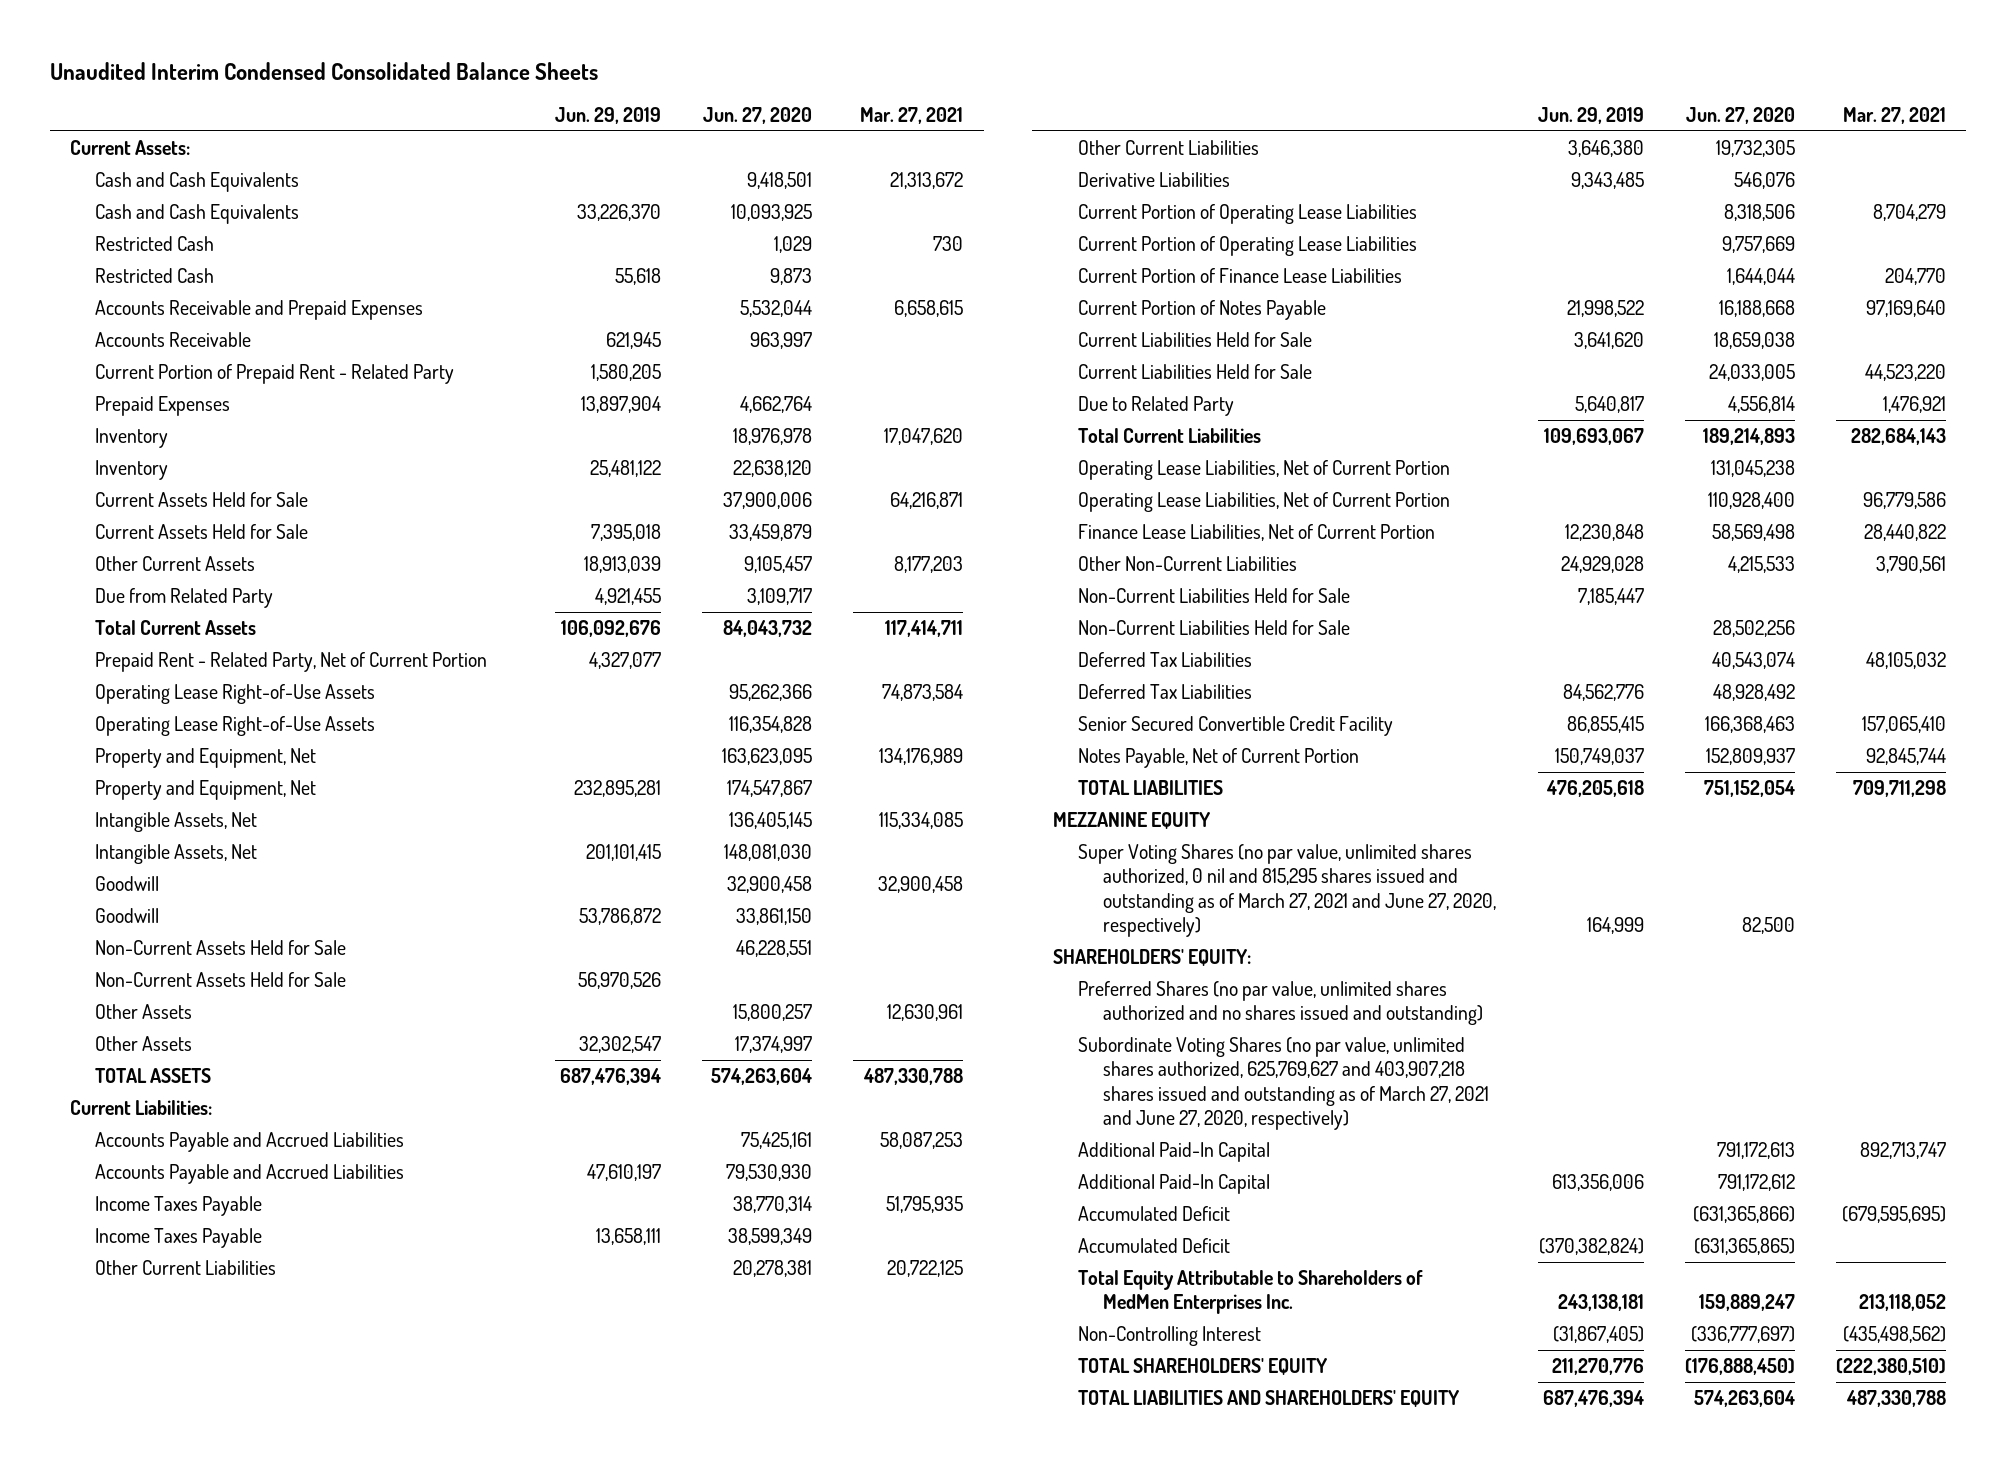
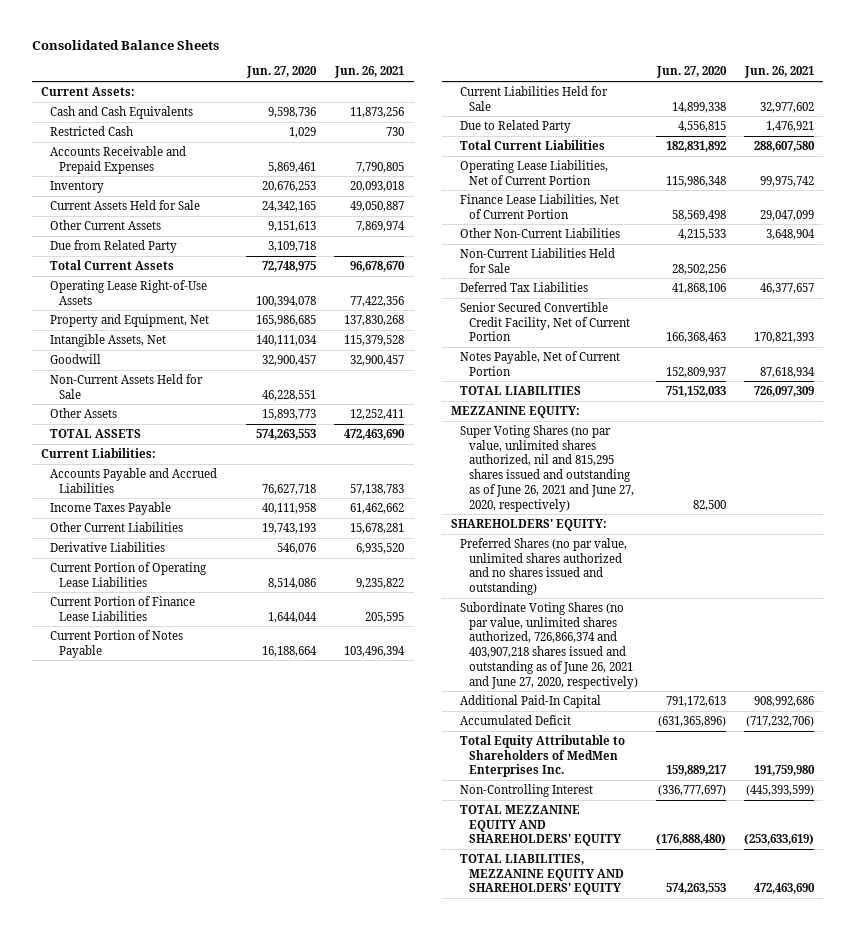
- Unaudited Interim Condensed Consolidated Balance Sheets
+ Consolidated Balance Sheets
- | Jun. 29, 2019 | Jun. 27, 2020 | Mar. 27, 2021
+ | Jun. 27, 2020 | Jun. 26, 2021
- Cash and Cash Equivalents | | 9,418,501 | 21,313,672
- Cash and Cash Equivalents | 33,226,370 | 10,093,925 |
+ Cash and Cash Equivalents | 9,598,736 | 11,873,256
- Restricted Cash | 55,618 | 9,873 |
- Accounts Receivable and Prepaid Expenses | | 5,532,044 | 6,658,615
- Accounts Receivable | 621,945 | 963,997 |
- Current Portion of Prepaid Rent - Related Party | 1,580,205 | |
- Prepaid Expenses | 13,897,904 | 4,662,764 |
- Inventory | | 18,976,978 | 17,047,620
- Inventory | 25,481,122 | 22,638,120 |
- Current Assets Held for Sale | | 37,900,006 | 64,216,871
- Current Assets Held for Sale | 7,395,018 | 33,459,879 |
- Other Current Assets | 18,913,039 | 9,105,457 | 8,177,203
- Due from Related Party | 4,921,455 | 3,109,717 |
- Total Current Assets | 106,092,676 | 84,043,732 | 117,414,711
- Prepaid Rent - Related Party, Net of Current Portion | 4,327,077 | |
- Operating Lease Right-of-Use Assets | | 95,262,366 | 74,873,584
- Operating Lease Right-of-Use Assets | | 116,354,828 |
- Property and Equipment, Net | | 163,623,095 | 134,176,989
- Property and Equipment, Net | 232,895,281 | 174,547,867 |
- Intangible Assets, Net | | 136,405,145 | 115,334,085
- Intangible Assets, Net | 201,101,415 | 148,081,030 |
- Goodwill | | 32,900,458 | 32,900,458
- Goodwill | 53,786,872 | 33,861,150 |
+ Accounts Receivable and Prepaid Expenses | 5,869,461 | 7,790,805
+ Inventory | 20,676,253 | 20,093,018
+ Current Assets Held for Sale | 24,342,165 | 49,050,887
+ Other Current Assets | 9,151,613 | 7,869,974
+ Due from Related Party | 3,109,718 |
+ Total Current Assets | 72,748,975 | 96,678,670
+ Operating Lease Right-of-Use Assets | 100,394,078 | 77,422,356
+ Property and Equipment, Net | 165,986,685 | 137,830,268
+ Intangible Assets, Net | 140,111,034 | 115,379,528
+ Goodwill | 32,900,457 | 32,900,457
- Non-Current Assets Held for Sale | 56,970,526 | |
- Other Assets | | 15,800,257 | 12,630,961
- Other Assets | 32,302,547 | 17,374,997 |
- TOTAL ASSETS | 687,476,394 | 574,263,604 | 487,330,788
+ Other Assets | 15,893,773 | 12,252,411
+ TOTAL ASSETS | 574,263,553 | 472,463,690
- Accounts Payable and Accrued Liabilities | | 75,425,161 | 58,087,253
- Accounts Payable and Accrued Liabilities | 47,610,197 | 79,530,930 |
- Income Taxes Payable | | 38,770,314 | 51,795,935
- Income Taxes Payable | 13,658,111 | 38,599,349 |
- Other Current Liabilities | | 20,278,381 | 20,722,125
- Other Current Liabilities | 3,646,380 | 19,732,305 |
+ Accounts Payable and Accrued Liabilities | 76,627,718 | 57,138,783
+ Income Taxes Payable | 40,111,958 | 61,462,662
+ Other Current Liabilities | 19,743,193 | 15,678,281
- Current Portion of Operating Lease Liabilities | | 8,318,506 | 8,704,279
- Current Portion of Operating Lease Liabilities | | 9,757,669 |
+ Current Portion of Operating Lease Liabilities | 8,514,086 | 9,235,822
- Current Portion of Notes Payable | 21,998,522 | 16,188,668 | 97,169,640
- Current Liabilities Held for Sale | 3,641,620 | 18,659,038 |
- Current Liabilities Held for Sale | | 24,033,005 | 44,523,220
- Due to Related Party | 5,640,817 | 4,556,814 | 1,476,921
- Total Current Liabilities | 109,693,067 | 189,214,893 | 282,684,143
- Operating Lease Liabilities, Net of Current Portion | | 131,045,238 |
- Operating Lease Liabilities, Net of Current Portion | | 110,928,400 | 96,779,586
+ Current Portion of Notes Payable | 16,188,664 | 103,496,394
+ Current Liabilities Held for Sale | 14,899,338 | 32,977,602
+ Due to Related Party | 4,556,815 | 1,476,921
+ Total Current Liabilities | 182,831,892 | 288,607,580
+ Operating Lease Liabilities, Net of Current Portion | 115,986,348 | 99,975,742
- Non-Current Liabilities Held for Sale | 7,185,447 | |
- Deferred Tax Liabilities | | 40,543,074 | 48,105,032
- Deferred Tax Liabilities | 84,562,776 | 48,928,492 |
- Senior Secured Convertible Credit Facility | 86,855,415 | 166,368,463 | 157,065,410
+ Deferred Tax Liabilities | 41,868,106 | 46,377,657
+ Senior Secured Convertible Credit Facility, Net of Current Portion | 166,368,463 | 170,821,393
- TOTAL LIABILITIES | 476,205,618 | 751,152,054 | 709,711,298
- MEZZANINE EQUITY
- Super Voting Shares (no par value, unlimited shares authorized, 0 nil and 815,295 shares issued and outstanding as of March 27, 2021 and June 27, 2020, respectively) | 164,999 | 82,500 |
+ TOTAL LIABILITIES | 751,152,033 | 726,097,309
+ MEZZANINE EQUITY:
+ Super Voting Shares (no par value, unlimited shares authorized, nil and 815,295 shares issued and outstanding as of June 26, 2021 and June 27, 2020, respectively) | 82,500 |
- Subordinate Voting Shares (no par value, unlimited shares authorized, 625,769,627 and 403,907,218 shares issued and outstanding as of March 27, 2021 and June 27, 2020, respectively)
+ Subordinate Voting Shares (no par value, unlimited shares authorized, 726,866,374 and 403,907,218 shares issued and outstanding as of June 26, 2021 and June 27, 2020, respectively)
- Additional Paid-In Capital | 613,356,006 | 791,172,612 |
- Accumulated Deficit | | (631,365,866) | (679,595,695)
- Accumulated Deficit | (370,382,824) | (631,365,865) |
- Total Equity Attributable to Shareholders of MedMen Enterprises Inc. | 243,138,181 | 159,889,247 | 213,118,052
+ Accumulated Deficit | (631,365,896) | (717,232,706)
+ Total Equity Attributable to Shareholders of MedMen Enterprises Inc. | 159,889,217 | 191,759,980
- TOTAL SHAREHOLDERS' EQUITY | 211,270,776 | (176,888,450) | (222,380,510)
- TOTAL LIABILITIES AND SHAREHOLDERS' EQUITY | 687,476,394 | 574,263,604 | 487,330,788
+ TOTAL MEZZANINE EQUITY AND SHAREHOLDERS' EQUITY | (176,888,480) | (253,633,619)
+ TOTAL LIABILITIES, MEZZANINE EQUITY AND SHAREHOLDERS' EQUITY | 574,263,553 | 472,463,690

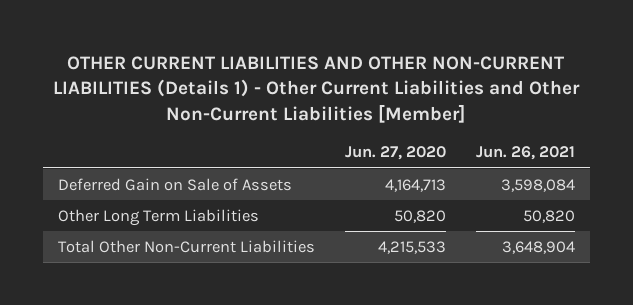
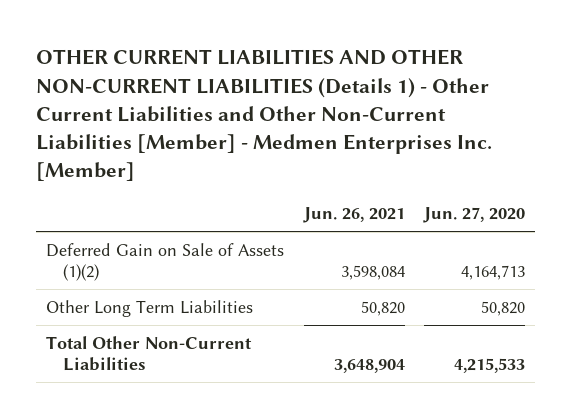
- OTHER CURRENT LIABILITIES AND OTHER NON-CURRENT LIABILITIES (Details 1) - Other Current Liabilities and Other Non-Current Liabilities [Member]
+ OTHER CURRENT LIABILITIES AND OTHER NON-CURRENT LIABILITIES (Details 1) - Other Current Liabilities and Other Non-Current Liabilities [Member] - Medmen Enterprises Inc. [Member]
- | Jun. 27, 2020 | Jun. 26, 2021
+ | Jun. 26, 2021 | Jun. 27, 2020
- Deferred Gain on Sale of Assets | 4,164,713 | 3,598,084
+ Deferred Gain on Sale of Assets (1)(2) | 3,598,084 | 4,164,713

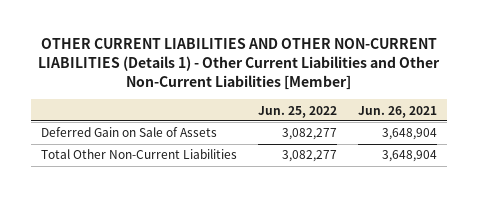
- OTHER CURRENT LIABILITIES AND OTHER NON-CURRENT LIABILITIES (Details 1) - Other Current Liabilities and Other Non-Current Liabilities [Member] - Medmen Enterprises Inc. [Member]
+ OTHER CURRENT LIABILITIES AND OTHER NON-CURRENT LIABILITIES (Details 1) - Other Current Liabilities and Other Non-Current Liabilities [Member]
- | Jun. 26, 2021 | Jun. 27, 2020
+ | Jun. 25, 2022 | Jun. 26, 2021
- Deferred Gain on Sale of Assets (1)(2) | 3,598,084 | 4,164,713
- Other Long Term Liabilities | 50,820 | 50,820
+ Deferred Gain on Sale of Assets | 3,082,277 | 3,648,904

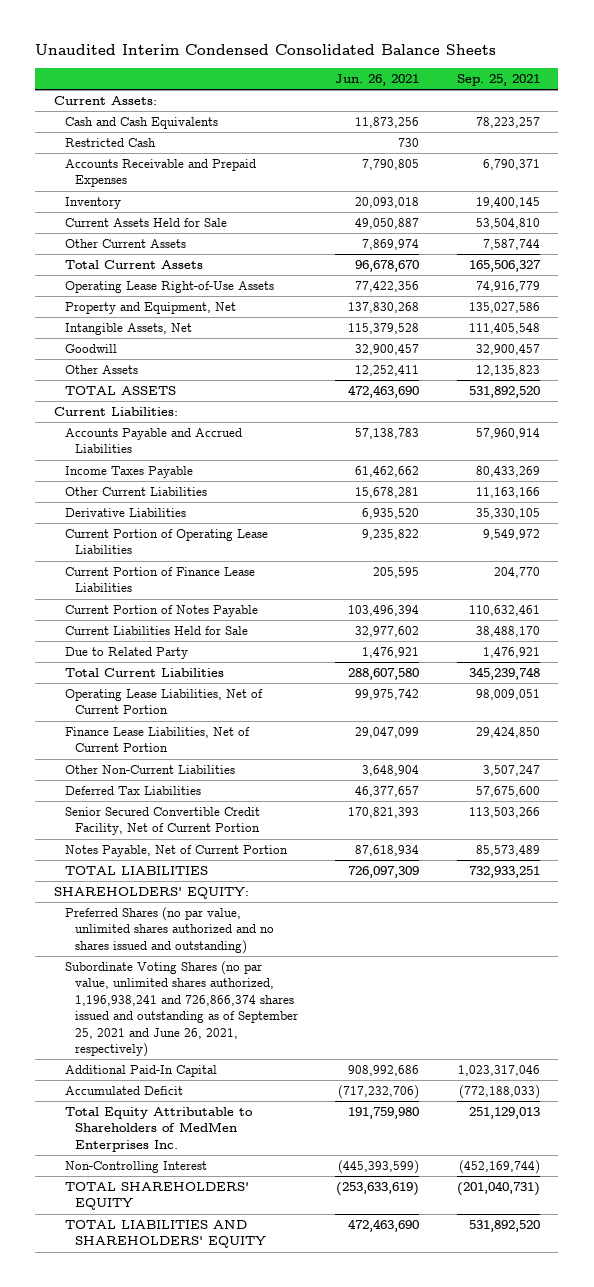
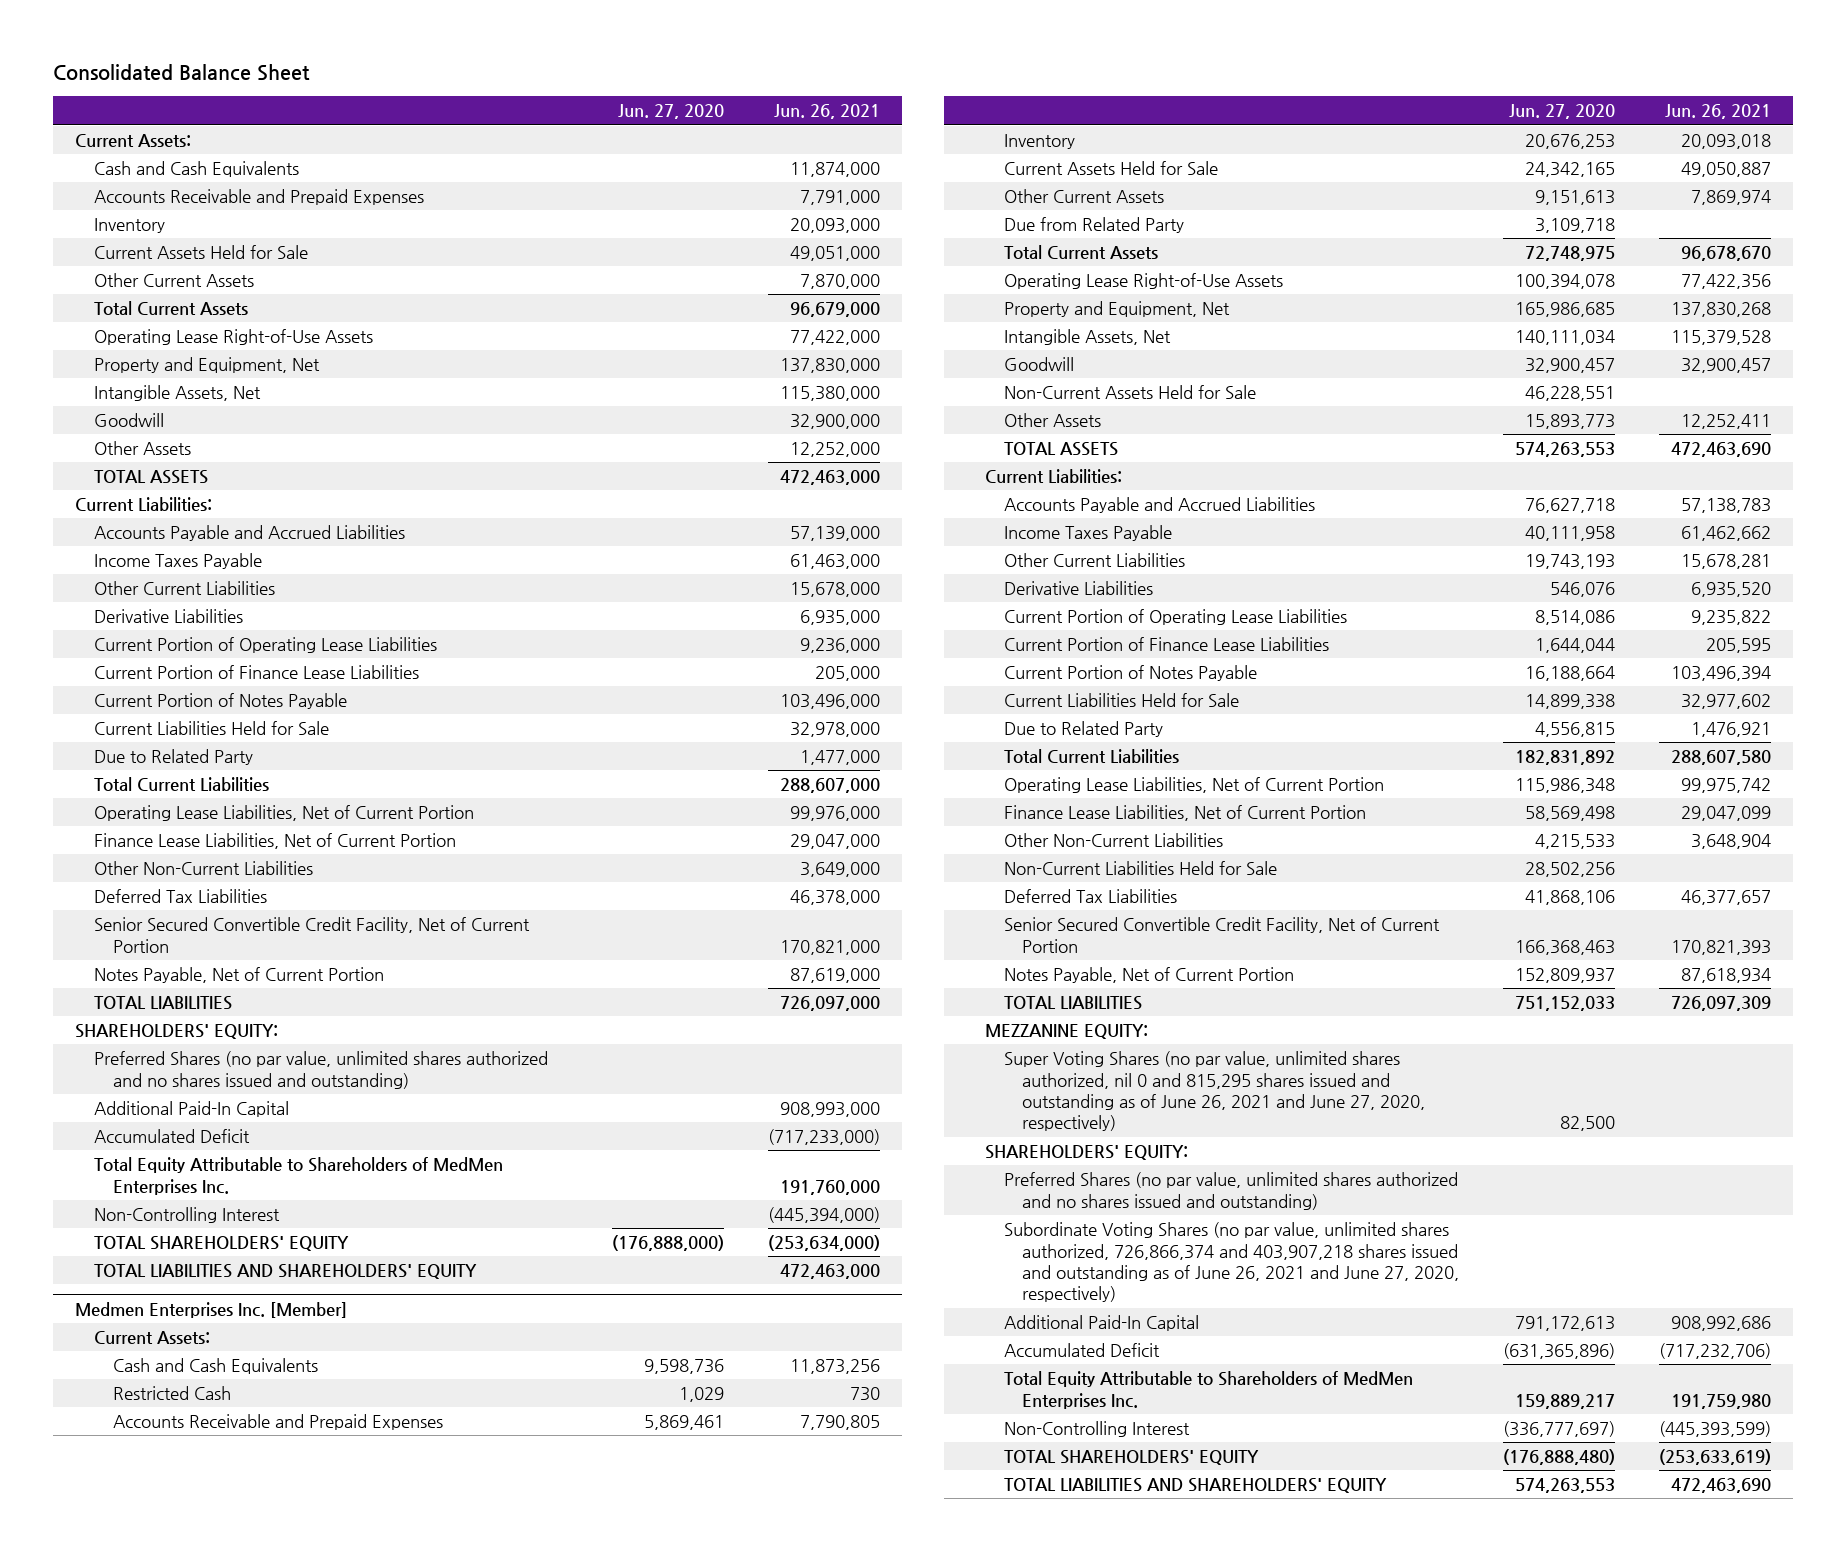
- Unaudited Interim Condensed Consolidated Balance Sheets
+ Consolidated Balance Sheet
- | Jun. 26, 2021 | Sep. 25, 2021
+ | Jun. 27, 2020 | Jun. 26, 2021
+ Cash and Cash Equivalents | | 11,874,000
+ Accounts Receivable and Prepaid Expenses | | 7,791,000
+ Inventory | | 20,093,000
+ Current Assets Held for Sale | | 49,051,000
+ Other Current Assets | | 7,870,000
+ Total Current Assets | | 96,679,000
+ Operating Lease Right-of-Use Assets | | 77,422,000
+ Property and Equipment, Net | | 137,830,000
+ Intangible Assets, Net | | 115,380,000
+ Goodwill | | 32,900,000
+ Other Assets | | 12,252,000
+ TOTAL ASSETS | | 472,463,000
+ Current Liabilities:
+ Accounts Payable and Accrued Liabilities | | 57,139,000
+ Income Taxes Payable | | 61,463,000
+ Other Current Liabilities | | 15,678,000
+ Derivative Liabilities | | 6,935,000
+ Current Portion of Operating Lease Liabilities | | 9,236,000
+ Current Portion of Finance Lease Liabilities | | 205,000
+ Current Portion of Notes Payable | | 103,496,000
+ Current Liabilities Held for Sale | | 32,978,000
+ Due to Related Party | | 1,477,000
+ Total Current Liabilities | | 288,607,000
+ Operating Lease Liabilities, Net of Current Portion | | 99,976,000
+ Finance Lease Liabilities, Net of Current Portion | | 29,047,000
+ Other Non-Current Liabilities | | 3,649,000
+ Deferred Tax Liabilities | | 46,378,000
+ Senior Secured Convertible Credit Facility, Net of Current Portion | | 170,821,000
+ Notes Payable, Net of Current Portion | | 87,619,000
+ TOTAL LIABILITIES | | 726,097,000
+ SHAREHOLDERS' EQUITY:
+ Preferred Shares (no par value, unlimited shares authorized and no shares issued and outstanding)
+ Additional Paid-In Capital | | 908,993,000
+ Accumulated Deficit | | (717,233,000)
+ Total Equity Attributable to Shareholders of MedMen Enterprises Inc. | | 191,760,000
+ Non-Controlling Interest | | (445,394,000)
+ TOTAL SHAREHOLDERS' EQUITY | (176,888,000) | (253,634,000)
+ TOTAL LIABILITIES AND SHAREHOLDERS' EQUITY | | 472,463,000
+ Medmen Enterprises Inc. [Member]
+ Current Assets:
+ Due from Related Party | 3,109,718 |
+ Non-Current Assets Held for Sale | 46,228,551 |
+ Non-Current Liabilities Held for Sale | 28,502,256 |
+ MEZZANINE EQUITY:
+ Super Voting Shares (no par value, unlimited shares authorized, nil 0 and 815,295 shares issued and outstanding as of June 26, 2021 and June 27, 2020, respectively) | 82,500 |
- Subordinate Voting Shares (no par value, unlimited shares authorized, 1,196,938,241 and 726,866,374 shares issued and outstanding as of September 25, 2021 and June 26, 2021, respectively)
+ Subordinate Voting Shares (no par value, unlimited shares authorized, 726,866,374 and 403,907,218 shares issued and outstanding as of June 26, 2021 and June 27, 2020, respectively)

